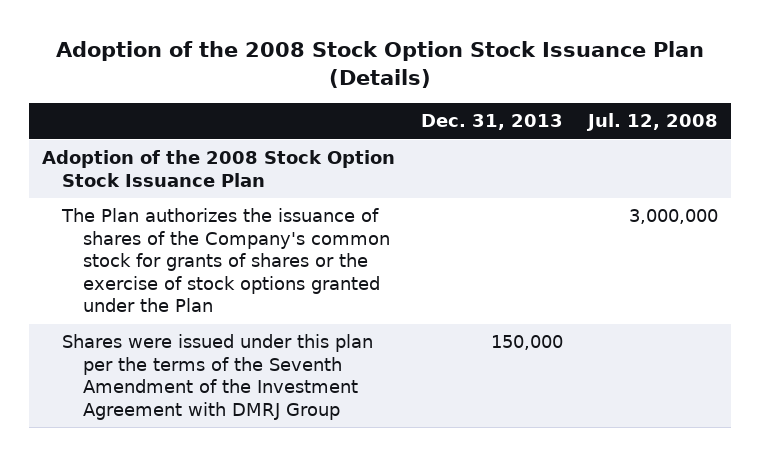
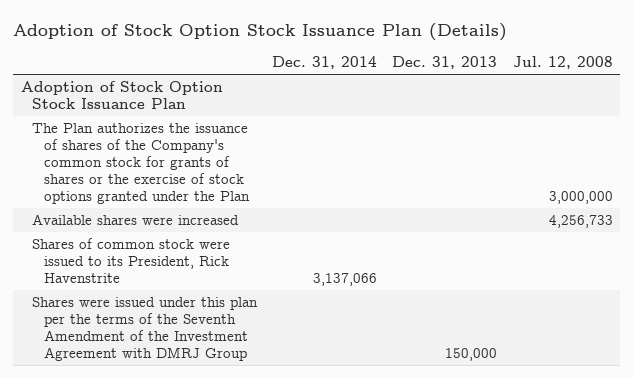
- Adoption of the 2008 Stock Option Stock Issuance Plan (Details)
+ Adoption of Stock Option Stock Issuance Plan (Details)
- | Dec. 31, 2013 | Jul. 12, 2008
+ | Dec. 31, 2014 | Dec. 31, 2013 | Jul. 12, 2008
- Adoption of the 2008 Stock Option Stock Issuance Plan
+ Adoption of Stock Option Stock Issuance Plan
+ Available shares were increased | | | 4,256,733
+ Shares of common stock were issued to its President, Rick Havenstrite | 3,137,066 | |

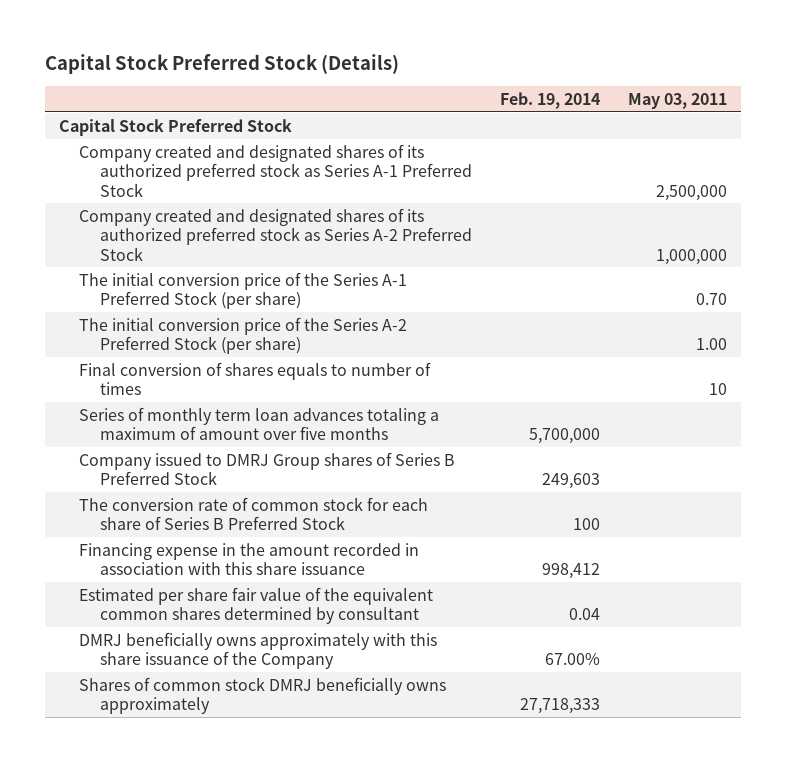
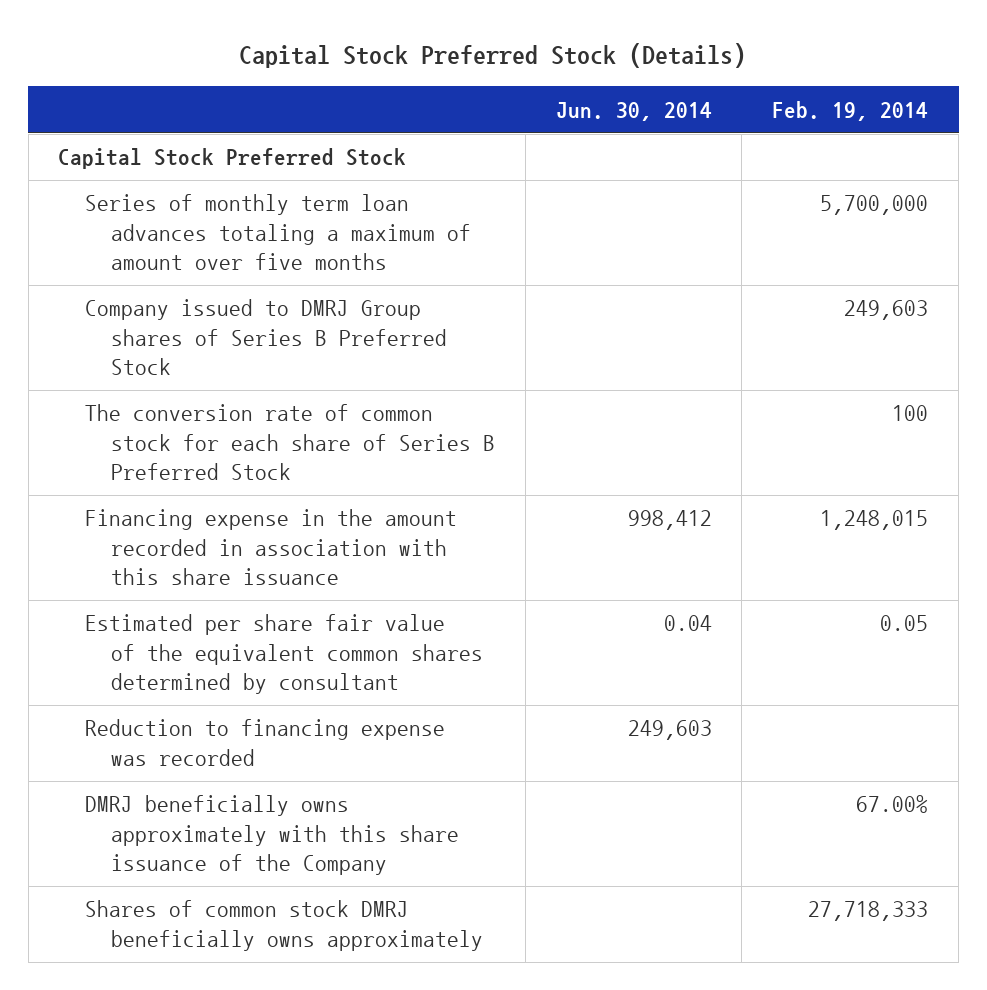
- | Feb. 19, 2014 | May 03, 2011
+ | Jun. 30, 2014 | Feb. 19, 2014
- Company created and designated shares of its authorized preferred stock as Series A-1 Preferred Stock | | 2,500,000
- Company created and designated shares of its authorized preferred stock as Series A-2 Preferred Stock | | 1,000,000
- The initial conversion price of the Series A-1 Preferred Stock (per share) | | 0.70
- The initial conversion price of the Series A-2 Preferred Stock (per share) | | 1.00
- Final conversion of shares equals to number of times | | 10
- Financing expense in the amount recorded in association with this share issuance | 998,412 |
- Estimated per share fair value of the equivalent common shares determined by consultant | 0.04 |
+ Financing expense in the amount recorded in association with this share issuance | 998,412 | 1,248,015
+ Estimated per share fair value of the equivalent common shares determined by consultant | 0.04 | 0.05
+ Reduction to financing expense was recorded | 249,603 |

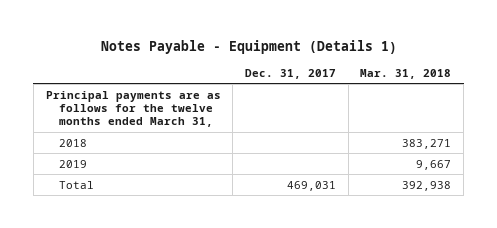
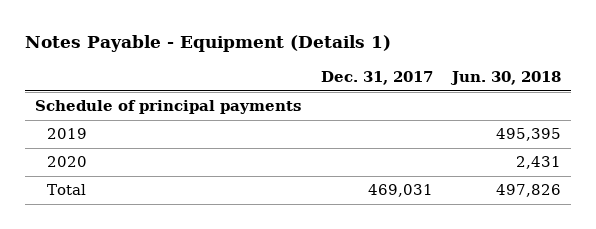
- | Dec. 31, 2017 | Mar. 31, 2018
+ | Dec. 31, 2017 | Jun. 30, 2018
- Principal payments are as follows for the twelve months ended March 31,
- 2018 | | 383,271
+ Schedule of principal payments
+ 2020 | | 2,431

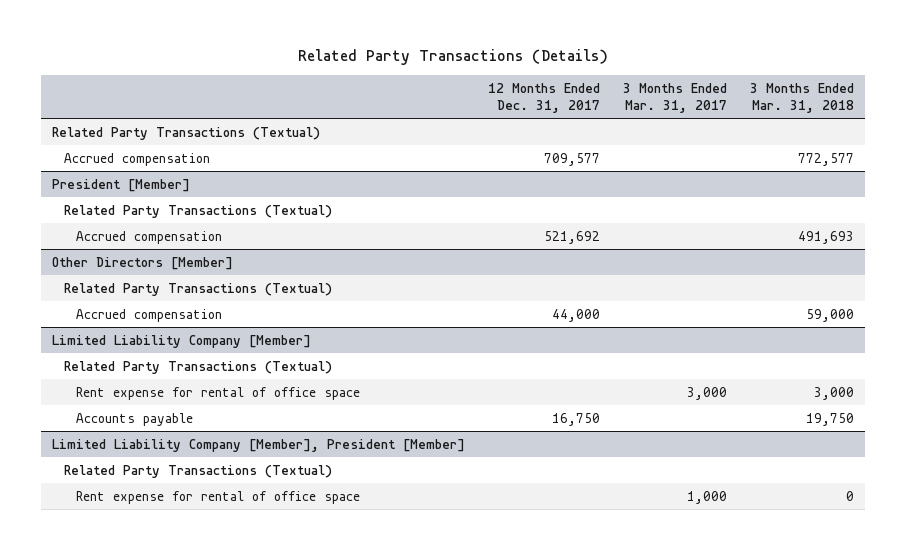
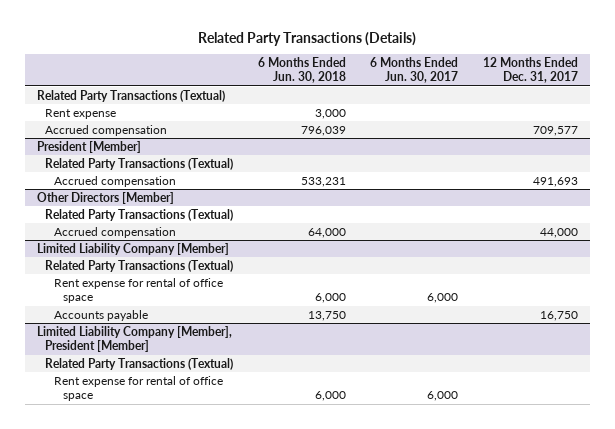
- | 12 Months Ended Dec. 31, 2017 | 3 Months Ended Mar. 31, 2017 | 3 Months Ended Mar. 31, 2018
+ | 6 Months Ended Jun. 30, 2018 | 6 Months Ended Jun. 30, 2017 | 12 Months Ended Dec. 31, 2017
+ Rent expense | 3,000 | |
@ President [Member]
- Accrued compensation | 521,692 | | 491,693
+ Accrued compensation | 533,231 | | 491,693

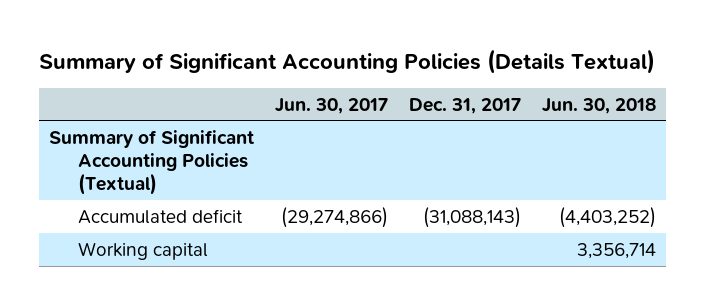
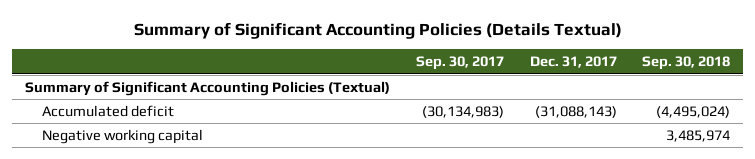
- | Jun. 30, 2017 | Dec. 31, 2017 | Jun. 30, 2018
+ | Sep. 30, 2017 | Dec. 31, 2017 | Sep. 30, 2018
- Working capital | | | 3,356,714
+ Negative working capital | | | 3,485,974

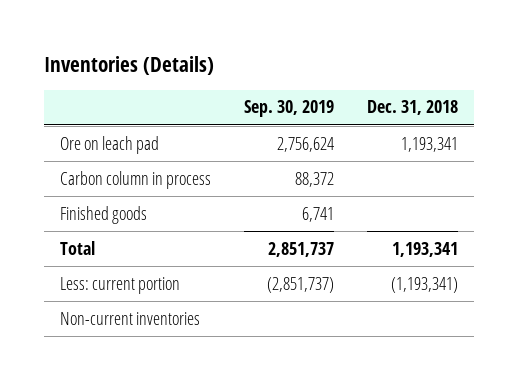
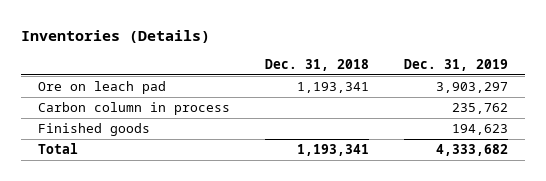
- | Sep. 30, 2019 | Dec. 31, 2018
+ | Dec. 31, 2018 | Dec. 31, 2019
- Less: current portion | (2,851,737) | (1,193,341)
- Non-current inventories

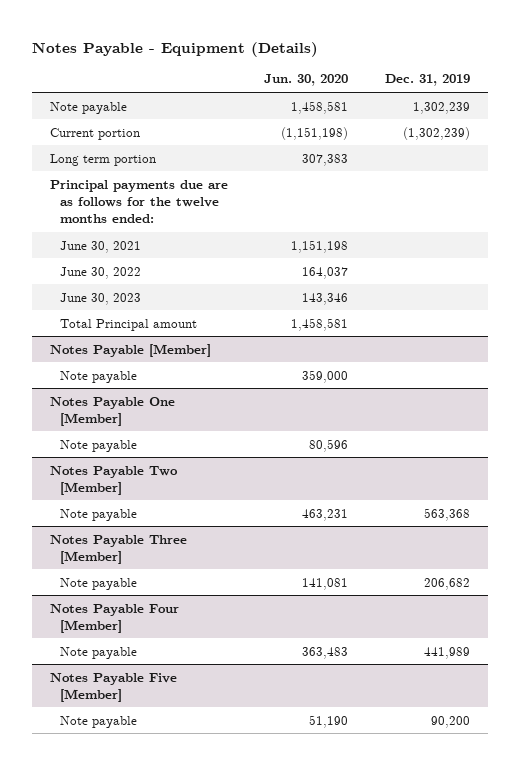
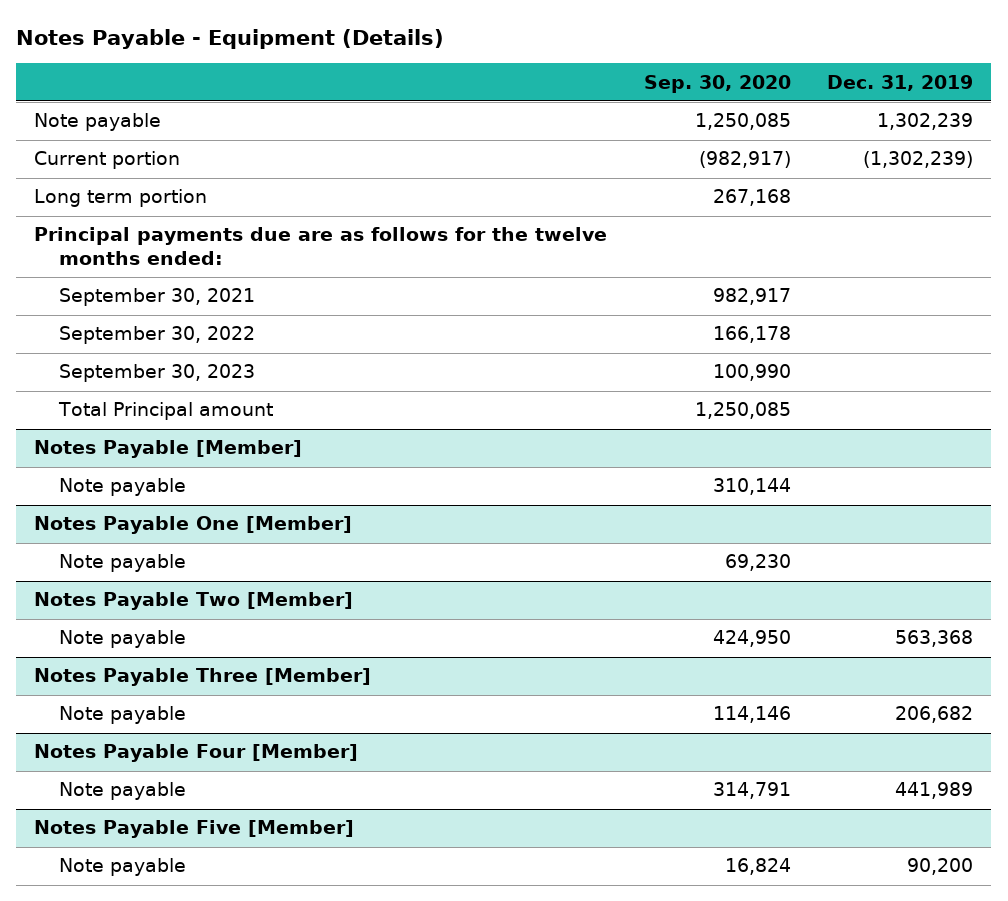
- | Jun. 30, 2020 | Dec. 31, 2019
+ | Sep. 30, 2020 | Dec. 31, 2019
- June 30, 2021 | 1,151,198 |
- June 30, 2022 | 164,037 |
- June 30, 2023 | 143,346 |
+ September 30, 2021 | 982,917 |
+ September 30, 2022 | 166,178 |
+ September 30, 2023 | 100,990 |

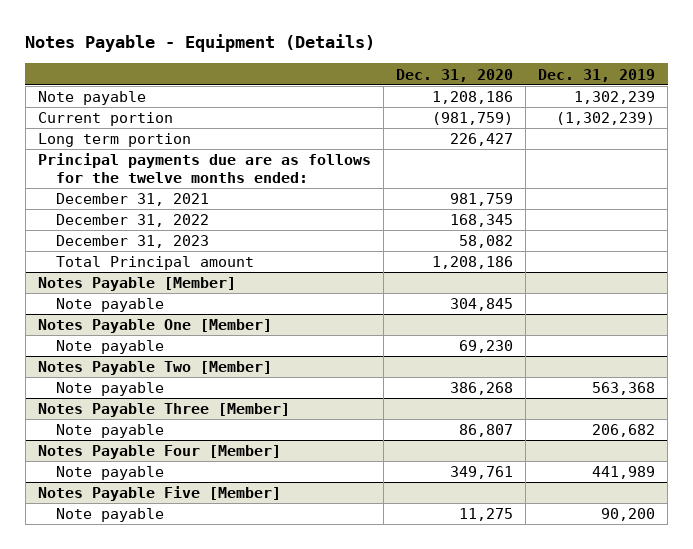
- | Sep. 30, 2020 | Dec. 31, 2019
+ | Dec. 31, 2020 | Dec. 31, 2019
- September 30, 2021 | 982,917 |
- September 30, 2022 | 166,178 |
- September 30, 2023 | 100,990 |
+ December 31, 2021 | 981,759 |
+ December 31, 2022 | 168,345 |
+ December 31, 2023 | 58,082 |

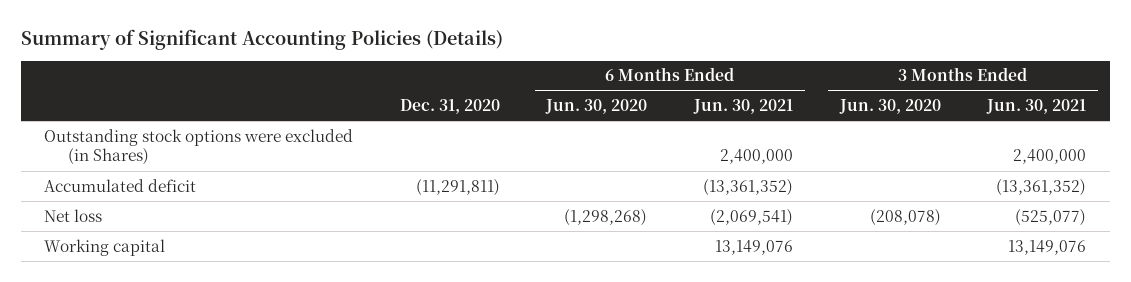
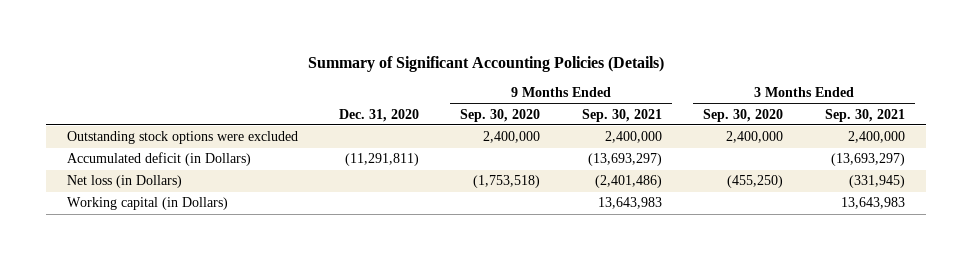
- | Dec. 31, 2020 | 6 Months Ended Jun. 30, 2020 | 6 Months Ended Jun. 30, 2021 | 3 Months Ended Jun. 30, 2020 | 3 Months Ended Jun. 30, 2021
+ | Dec. 31, 2020 | 9 Months Ended Sep. 30, 2020 | 9 Months Ended Sep. 30, 2021 | 3 Months Ended Sep. 30, 2020 | 3 Months Ended Sep. 30, 2021
- Outstanding stock options were excluded (in Shares) | | | 2,400,000 | | 2,400,000
- Accumulated deficit | (11,291,811) | | (13,361,352) | | (13,361,352)
- Net loss | | (1,298,268) | (2,069,541) | (208,078) | (525,077)
- Working capital | | | 13,149,076 | | 13,149,076
+ Outstanding stock options were excluded | | 2,400,000 | 2,400,000 | 2,400,000 | 2,400,000
+ Accumulated deficit (in Dollars) | (11,291,811) | | (13,693,297) | | (13,693,297)
+ Net loss (in Dollars) | | (1,753,518) | (2,401,486) | (455,250) | (331,945)
+ Working capital (in Dollars) | | | 13,643,983 | | 13,643,983

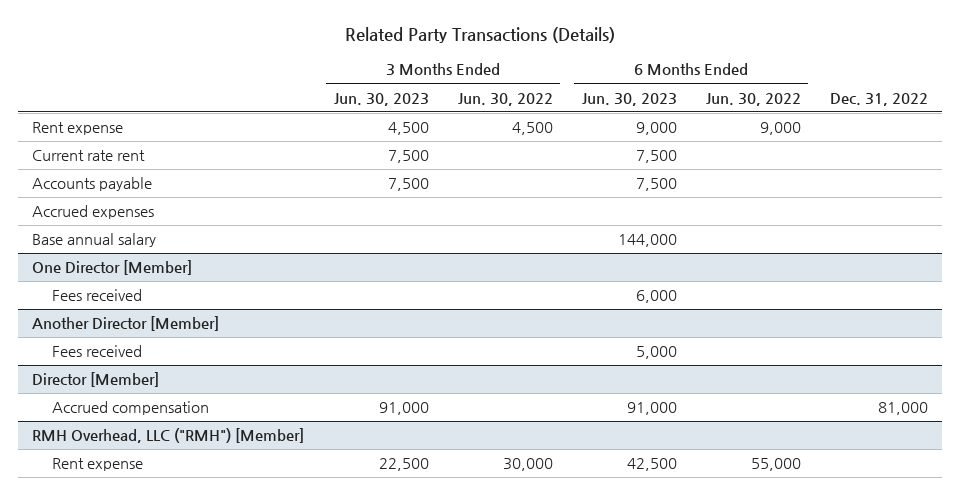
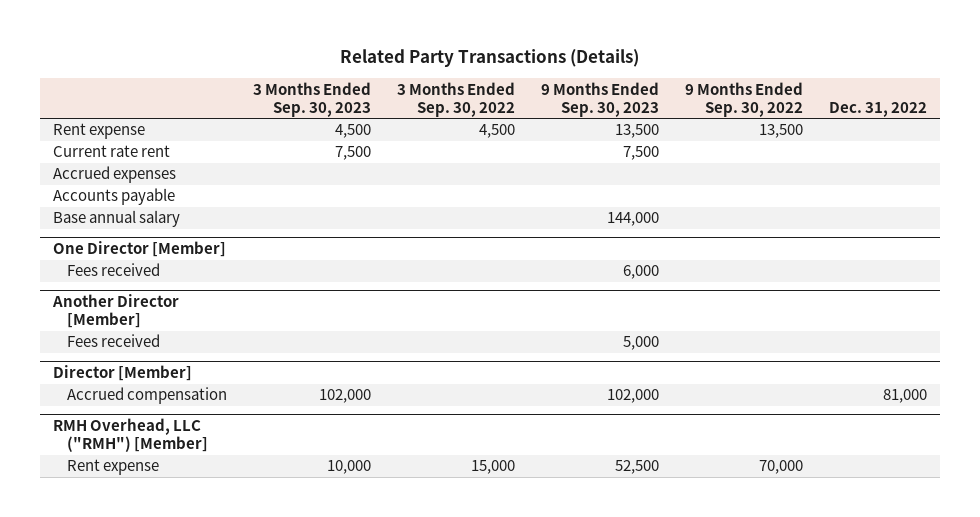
- | 3 Months Ended Jun. 30, 2023 | 3 Months Ended Jun. 30, 2022 | 6 Months Ended Jun. 30, 2023 | 6 Months Ended Jun. 30, 2022 | Dec. 31, 2022
+ | 3 Months Ended Sep. 30, 2023 | 3 Months Ended Sep. 30, 2022 | 9 Months Ended Sep. 30, 2023 | 9 Months Ended Sep. 30, 2022 | Dec. 31, 2022
moved down: Accounts payable

